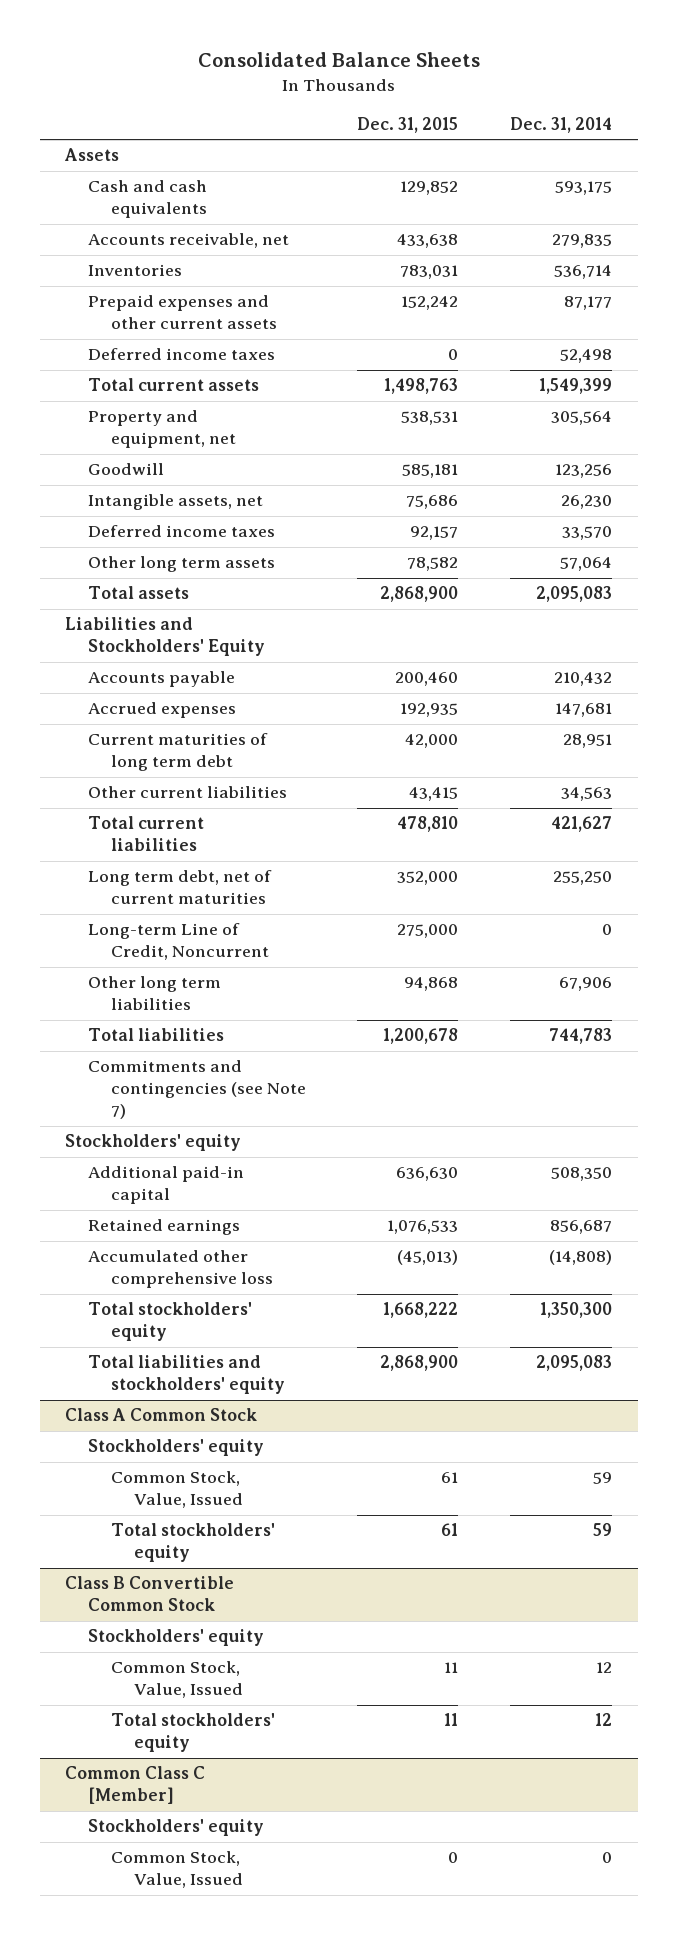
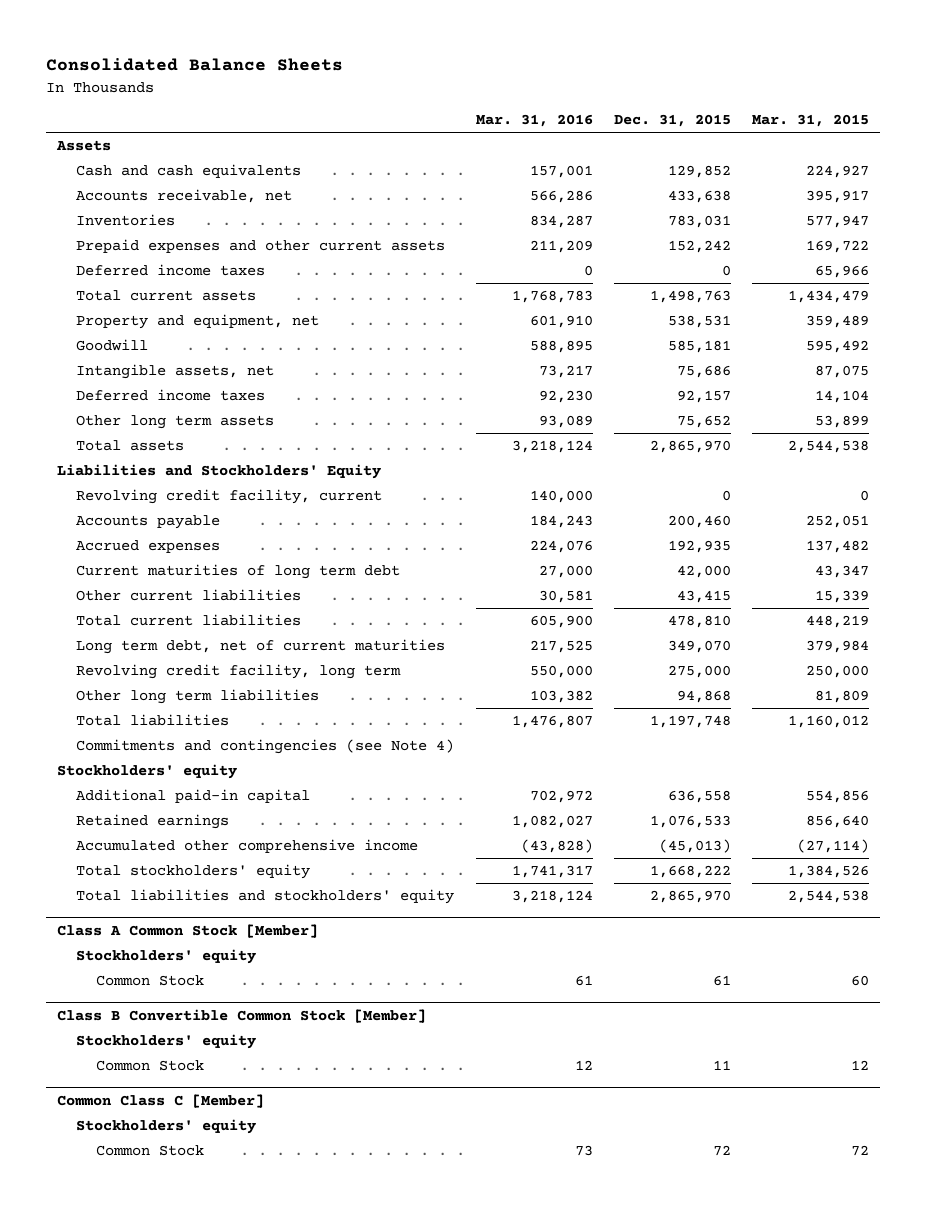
- | Dec. 31, 2015 | Dec. 31, 2014
+ | Mar. 31, 2016 | Dec. 31, 2015 | Mar. 31, 2015
- Other long term assets | 78,582 | 57,064
- Total assets | 2,868,900 | 2,095,083
+ Other long term assets | 93,089 | 75,652 | 53,899
+ Total assets | 3,218,124 | 2,865,970 | 2,544,538
+ Revolving credit facility, current | 140,000 | 0 | 0
- Long term debt, net of current maturities | 352,000 | 255,250
- Long-term Line of Credit, Noncurrent | 275,000 | 0
+ Long term debt, net of current maturities | 217,525 | 349,070 | 379,984
+ Revolving credit facility, long term | 550,000 | 275,000 | 250,000
- Total liabilities | 1,200,678 | 744,783
- Commitments and contingencies (see Note 7)
+ Total liabilities | 1,476,807 | 1,197,748 | 1,160,012
+ Commitments and contingencies (see Note 4)
- Additional paid-in capital | 636,630 | 508,350
+ Additional paid-in capital | 702,972 | 636,558 | 554,856
- Accumulated other comprehensive loss | (45,013) | (14,808)
+ Accumulated other comprehensive income | (43,828) | (45,013) | (27,114)
- Total liabilities and stockholders' equity | 2,868,900 | 2,095,083
- Class A Common Stock
+ Total liabilities and stockholders' equity | 3,218,124 | 2,865,970 | 2,544,538
+ Class A Common Stock [Member]
- Common Stock, Value, Issued | 61 | 59
- Total stockholders' equity | 61 | 59
- Class B Convertible Common Stock
+ Common Stock | 61 | 61 | 60
+ Class B Convertible Common Stock [Member]
- Common Stock, Value, Issued | 11 | 12
- Total stockholders' equity | 11 | 12
+ Common Stock | 12 | 11 | 12
@ Common Class C [Member]
- Common Stock, Value, Issued | 0 | 0
+ Common Stock | 73 | 72 | 72

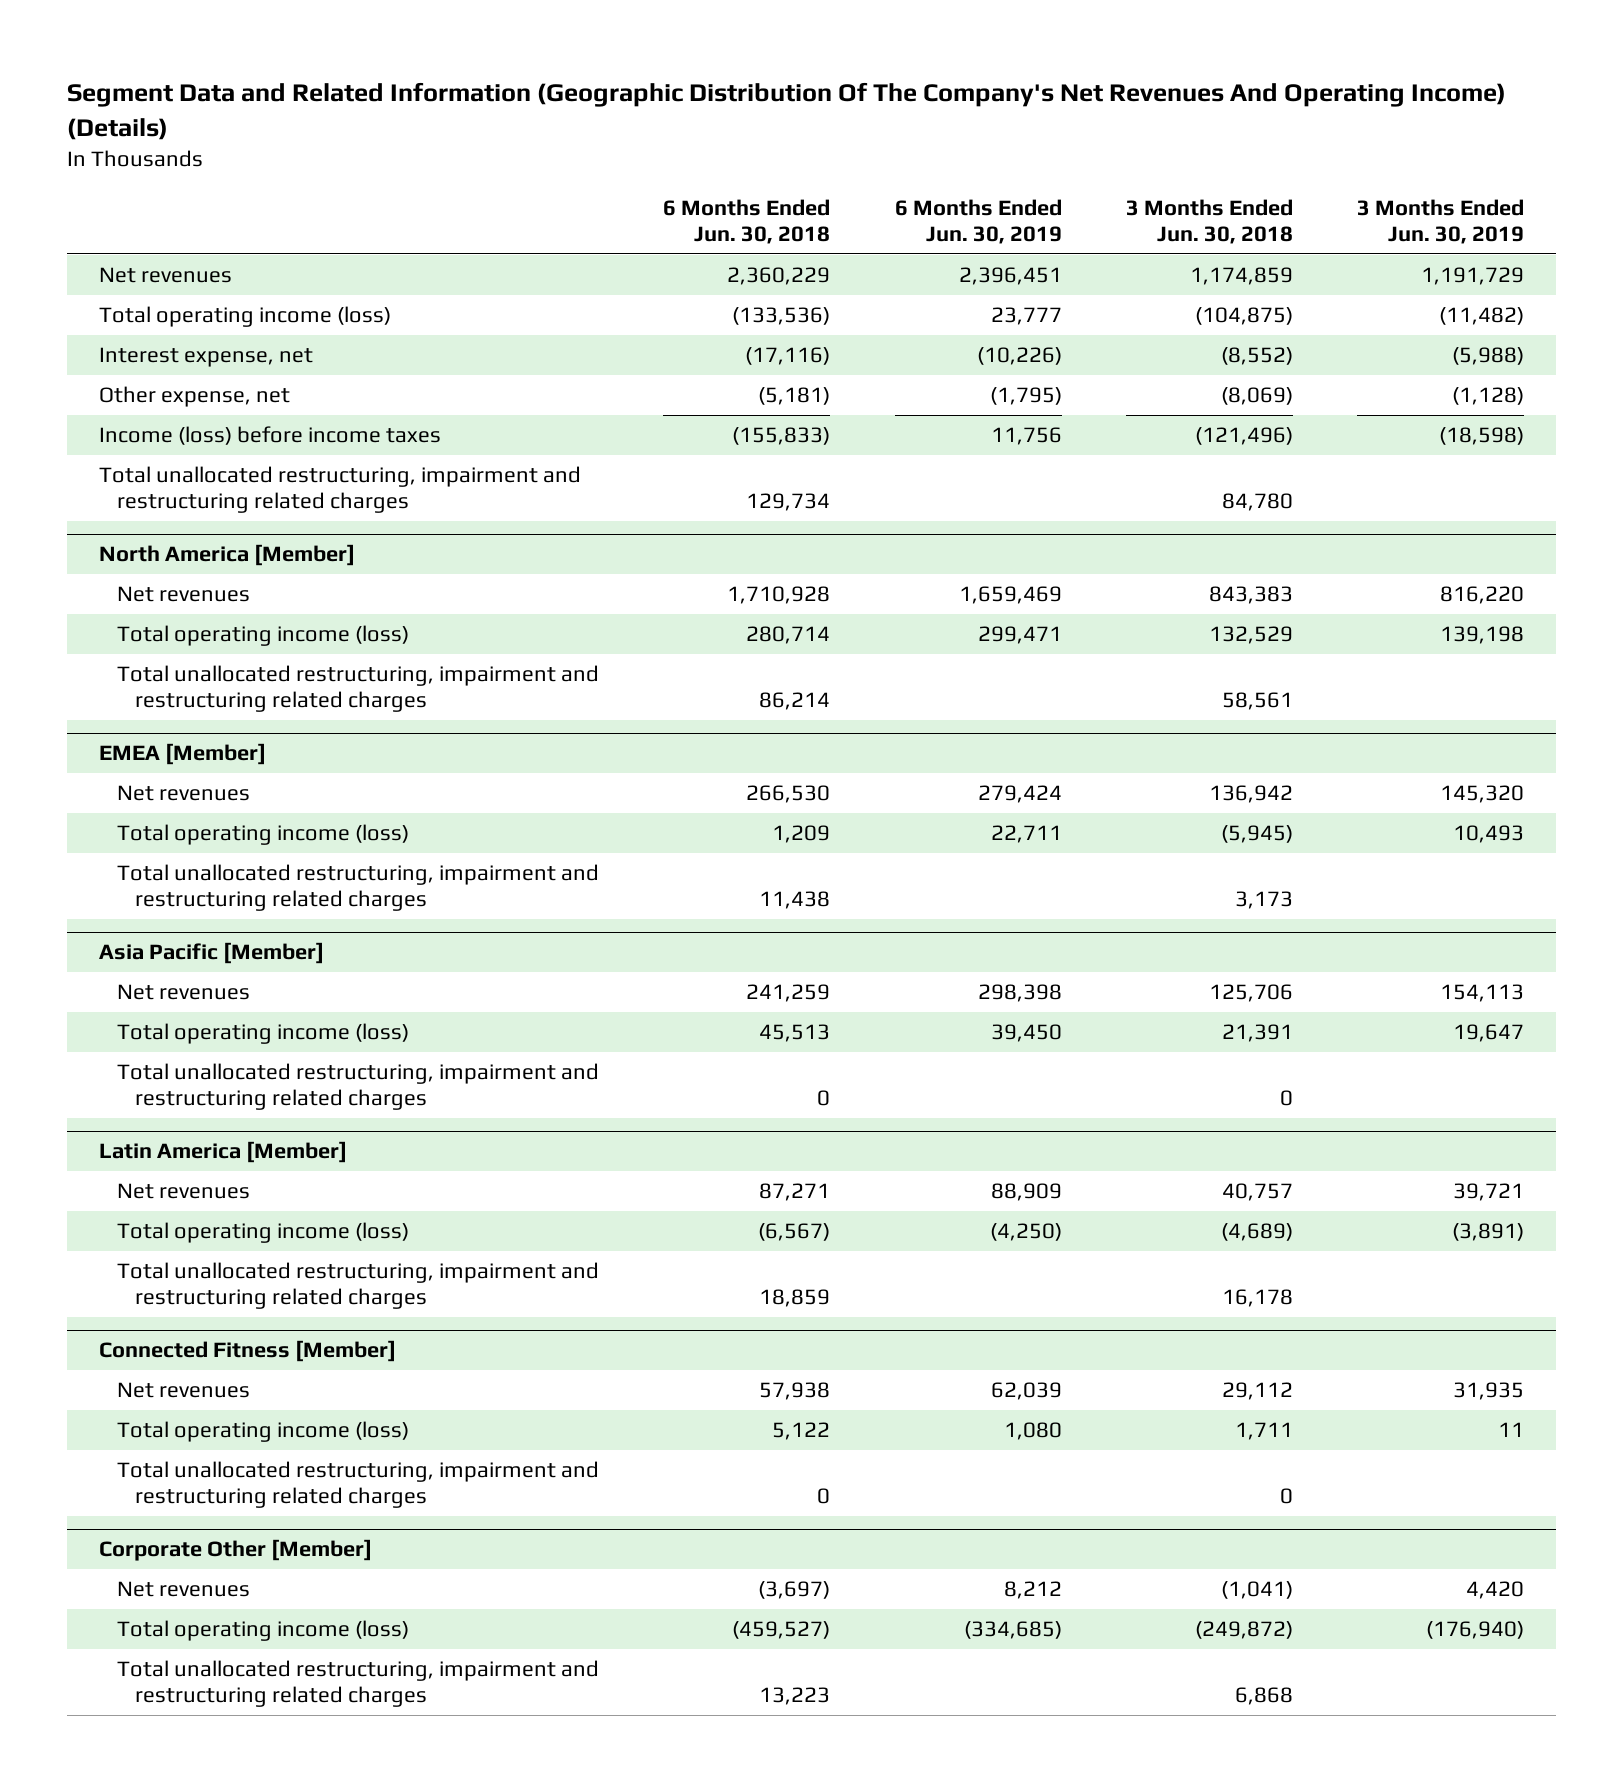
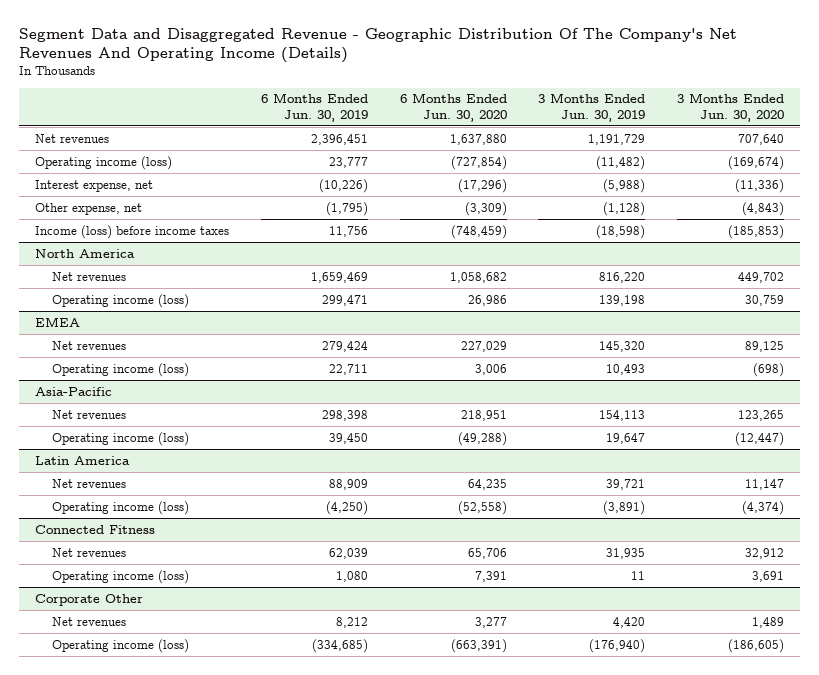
- Segment Data and Related Information (Geographic Distribution Of The Company's Net Revenues And Operating Income) (Details)
+ Segment Data and Disaggregated Revenue - Geographic Distribution Of The Company's Net Revenues And Operating Income (Details)
- | 6 Months Ended Jun. 30, 2018 | 6 Months Ended Jun. 30, 2019 | 3 Months Ended Jun. 30, 2018 | 3 Months Ended Jun. 30, 2019
+ | 6 Months Ended Jun. 30, 2019 | 6 Months Ended Jun. 30, 2020 | 3 Months Ended Jun. 30, 2019 | 3 Months Ended Jun. 30, 2020
- Total operating income (loss) | (133,536) | 23,777 | (104,875) | (11,482)
+ Operating income (loss) | 23,777 | (727,854) | (11,482) | (169,674)
- Total unallocated restructuring, impairment and restructuring related charges | 129,734 | | 84,780 |
- North America [Member]
+ North America
- Total operating income (loss) | 280,714 | 299,471 | 132,529 | 139,198
- Total unallocated restructuring, impairment and restructuring related charges | 86,214 | | 58,561 |
- EMEA [Member]
+ Operating income (loss) | 299,471 | 26,986 | 139,198 | 30,759
+ EMEA
- Total operating income (loss) | 1,209 | 22,711 | (5,945) | 10,493
- Total unallocated restructuring, impairment and restructuring related charges | 11,438 | | 3,173 |
- Asia Pacific [Member]
+ Operating income (loss) | 22,711 | 3,006 | 10,493 | (698)
+ Asia-Pacific
- Total operating income (loss) | 45,513 | 39,450 | 21,391 | 19,647
- Total unallocated restructuring, impairment and restructuring related charges | 0 | | 0 |
- Latin America [Member]
+ Operating income (loss) | 39,450 | (49,288) | 19,647 | (12,447)
+ Latin America
- Total operating income (loss) | (6,567) | (4,250) | (4,689) | (3,891)
- Total unallocated restructuring, impairment and restructuring related charges | 18,859 | | 16,178 |
- Connected Fitness [Member]
+ Operating income (loss) | (4,250) | (52,558) | (3,891) | (4,374)
+ Connected Fitness
- Total operating income (loss) | 5,122 | 1,080 | 1,711 | 11
- Total unallocated restructuring, impairment and restructuring related charges | 0 | | 0 |
- Corporate Other [Member]
+ Operating income (loss) | 1,080 | 7,391 | 11 | 3,691
+ Corporate Other
- Total operating income (loss) | (459,527) | (334,685) | (249,872) | (176,940)
- Total unallocated restructuring, impairment and restructuring related charges | 13,223 | | 6,868 |
+ Operating income (loss) | (334,685) | (663,391) | (176,940) | (186,605)

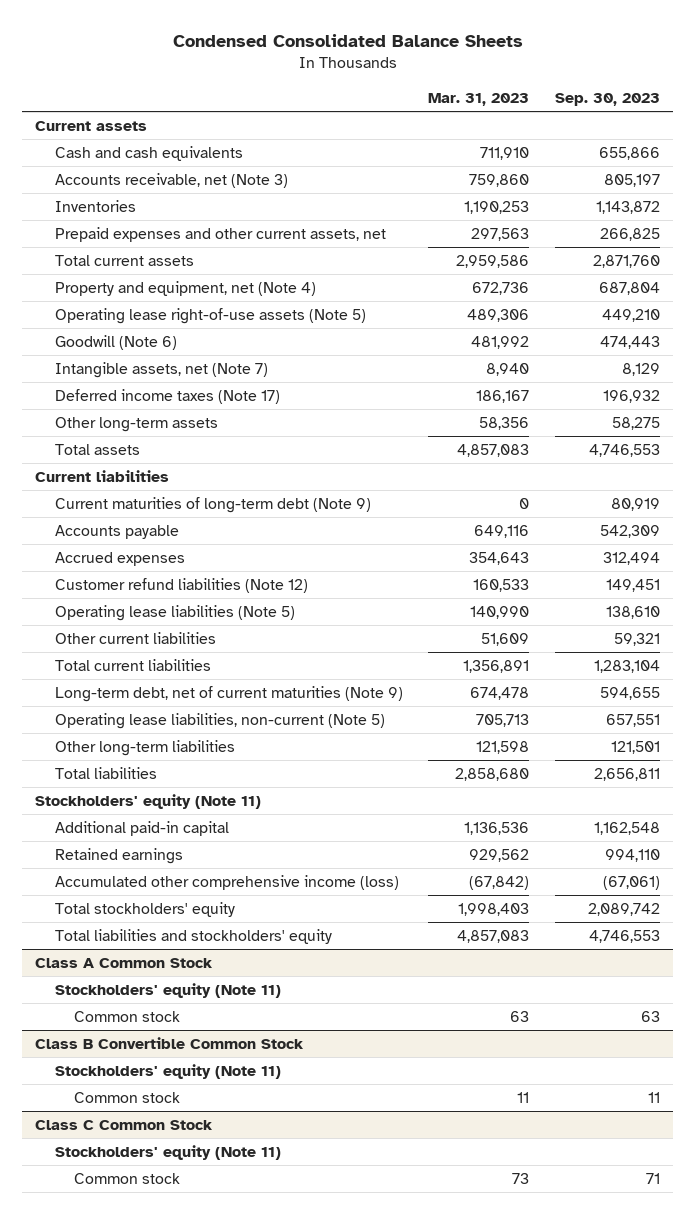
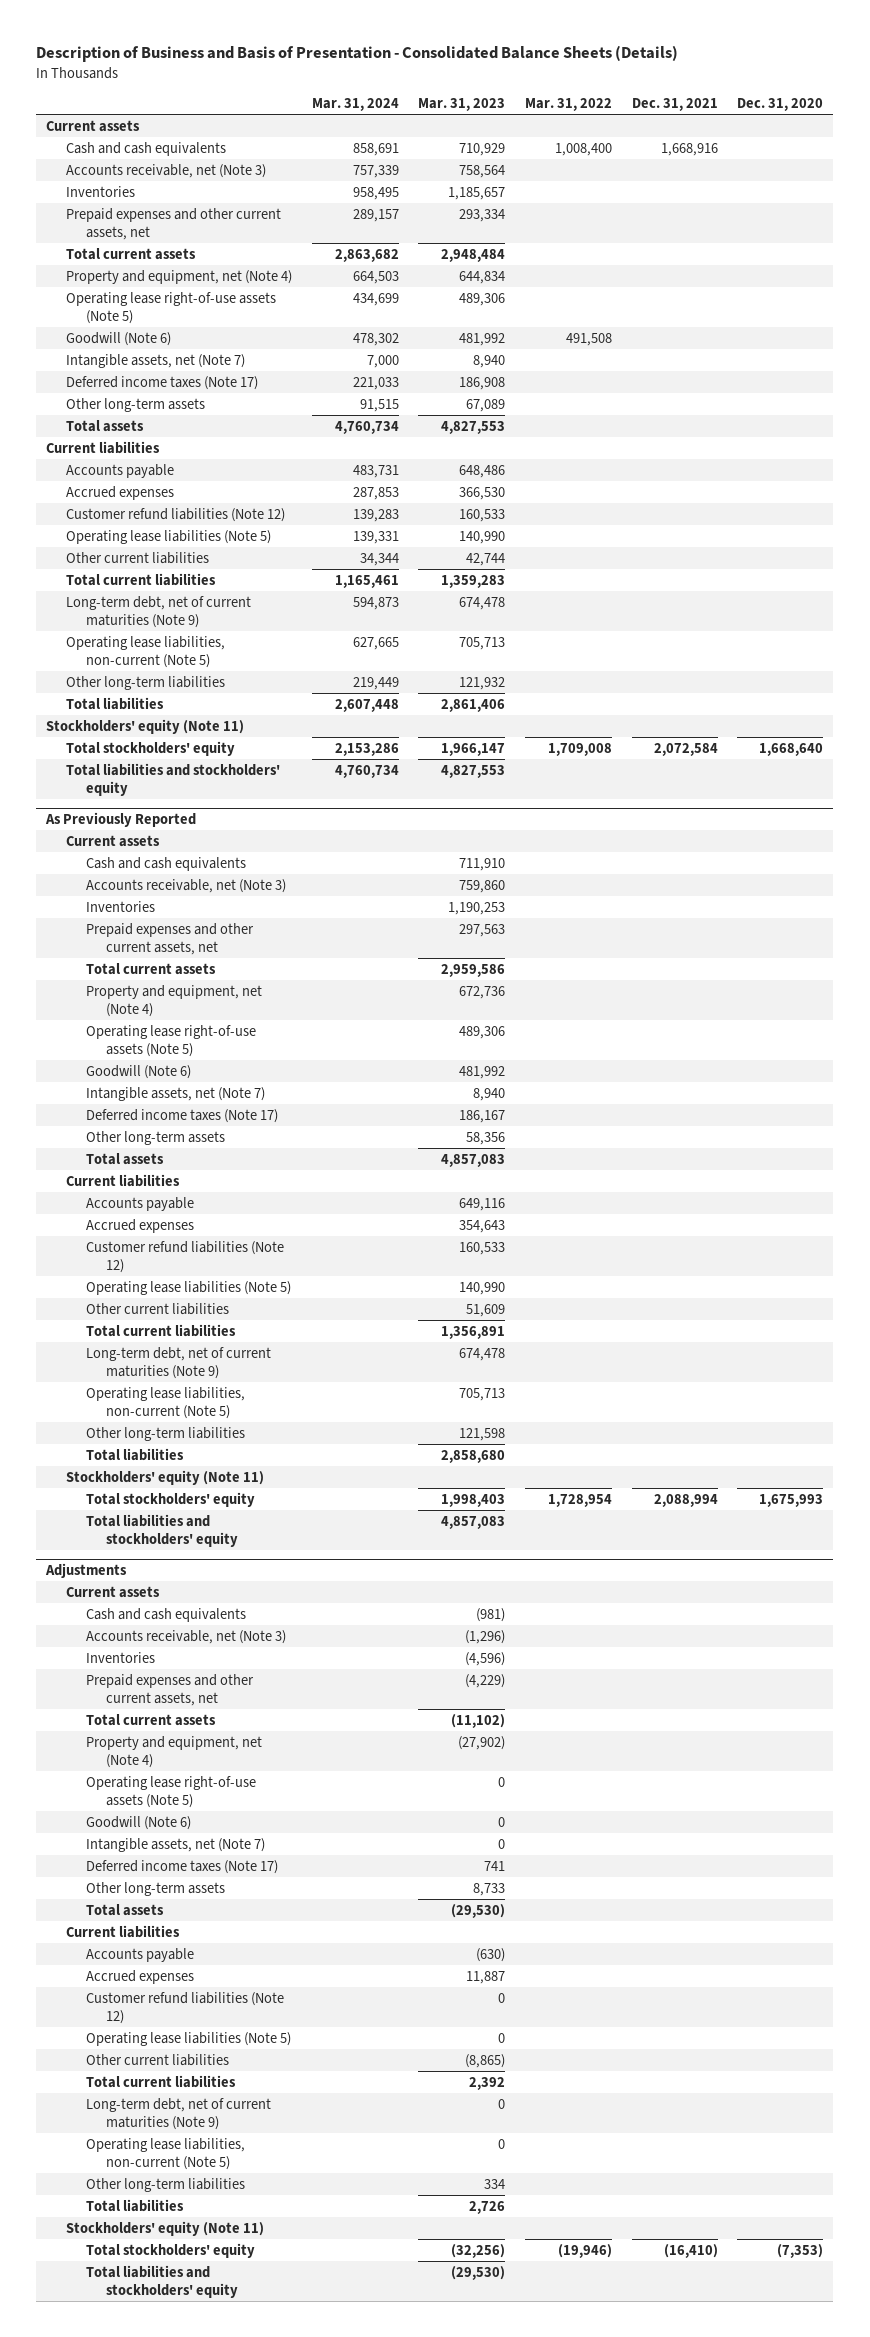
- Condensed Consolidated Balance Sheets
+ Description of Business and Basis of Presentation - Consolidated Balance Sheets (Details)
- | Mar. 31, 2023 | Sep. 30, 2023
+ | Mar. 31, 2024 | Mar. 31, 2023 | Mar. 31, 2022 | Dec. 31, 2021 | Dec. 31, 2020
+ Cash and cash equivalents | 858,691 | 710,929 | 1,008,400 | 1,668,916 |
+ Accounts receivable, net (Note 3) | 757,339 | 758,564 | | |
+ Inventories | 958,495 | 1,185,657 | | |
+ Prepaid expenses and other current assets, net | 289,157 | 293,334 | | |
+ Total current assets | 2,863,682 | 2,948,484 | | |
+ Property and equipment, net (Note 4) | 664,503 | 644,834 | | |
+ Operating lease right-of-use assets (Note 5) | 434,699 | 489,306 | | |
+ Goodwill (Note 6) | 478,302 | 481,992 | 491,508 | |
+ Intangible assets, net (Note 7) | 7,000 | 8,940 | | |
+ Deferred income taxes (Note 17) | 221,033 | 186,908 | | |
+ Other long-term assets | 91,515 | 67,089 | | |
+ Total assets | 4,760,734 | 4,827,553 | | |
+ Current liabilities
+ Accounts payable | 483,731 | 648,486 | | |
+ Accrued expenses | 287,853 | 366,530 | | |
+ Customer refund liabilities (Note 12) | 139,283 | 160,533 | | |
+ Operating lease liabilities (Note 5) | 139,331 | 140,990 | | |
+ Other current liabilities | 34,344 | 42,744 | | |
+ Total current liabilities | 1,165,461 | 1,359,283 | | |
+ Long-term debt, net of current maturities (Note 9) | 594,873 | 674,478 | | |
+ Operating lease liabilities, non-current (Note 5) | 627,665 | 705,713 | | |
+ Other long-term liabilities | 219,449 | 121,932 | | |
+ Total liabilities | 2,607,448 | 2,861,406 | | |
+ Stockholders' equity (Note 11)
+ Total stockholders' equity | 2,153,286 | 1,966,147 | 1,709,008 | 2,072,584 | 1,668,640
+ Total liabilities and stockholders' equity | 4,760,734 | 4,827,553 | | |
+ As Previously Reported
+ Current assets
- Current maturities of long-term debt (Note 9) | 0 | 80,919
- Additional paid-in capital | 1,136,536 | 1,162,548
- Retained earnings | 929,562 | 994,110
- Accumulated other comprehensive income (loss) | (67,842) | (67,061)
- Class A Common Stock
- Stockholders' equity (Note 11)
- Common stock | 63 | 63
- Class B Convertible Common Stock
- Stockholders' equity (Note 11)
- Common stock | 11 | 11
- Class C Common Stock
+ Adjustments
+ Current assets
+ Cash and cash equivalents | | (981) | | |
+ Accounts receivable, net (Note 3) | | (1,296) | | |
+ Inventories | | (4,596) | | |
+ Prepaid expenses and other current assets, net | | (4,229) | | |
+ Total current assets | | (11,102) | | |
+ Property and equipment, net (Note 4) | | (27,902) | | |
+ Operating lease right-of-use assets (Note 5) | | 0 | | |
+ Goodwill (Note 6) | | 0 | | |
+ Intangible assets, net (Note 7) | | 0 | | |
+ Deferred income taxes (Note 17) | | 741 | | |
+ Other long-term assets | | 8,733 | | |
+ Total assets | | (29,530) | | |
+ Current liabilities
+ Accounts payable | | (630) | | |
+ Accrued expenses | | 11,887 | | |
+ Customer refund liabilities (Note 12) | | 0 | | |
+ Operating lease liabilities (Note 5) | | 0 | | |
+ Other current liabilities | | (8,865) | | |
+ Total current liabilities | | 2,392 | | |
+ Long-term debt, net of current maturities (Note 9) | | 0 | | |
+ Operating lease liabilities, non-current (Note 5) | | 0 | | |
+ Other long-term liabilities | | 334 | | |
+ Total liabilities | | 2,726 | | |
- Common stock | 73 | 71
+ Total stockholders' equity | | (32,256) | (19,946) | (16,410) | (7,353)
+ Total liabilities and stockholders' equity | | (29,530) | | |

